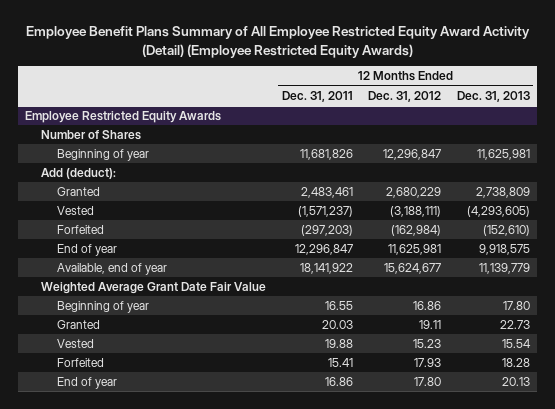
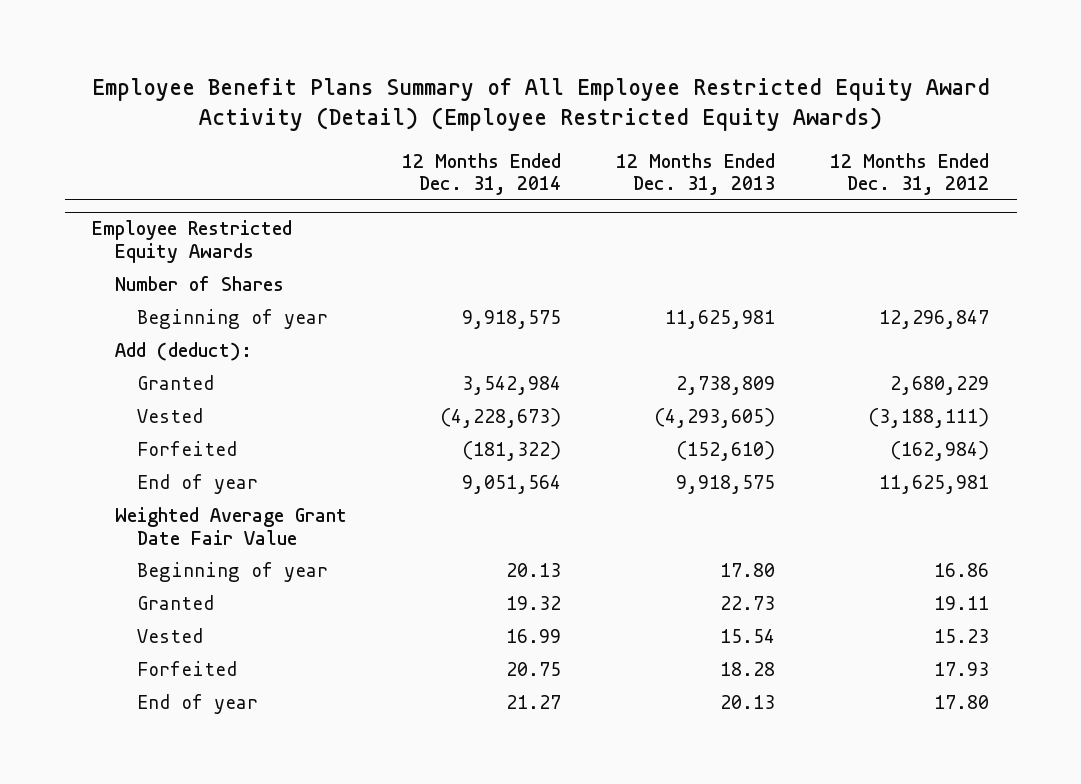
- | 12 Months Ended Dec. 31, 2011 | 12 Months Ended Dec. 31, 2012 | 12 Months Ended Dec. 31, 2013
+ | 12 Months Ended Dec. 31, 2014 | 12 Months Ended Dec. 31, 2013 | 12 Months Ended Dec. 31, 2012
@ Employee Restricted Equity Awards
- Available, end of year | 18,141,922 | 15,624,677 | 11,139,779

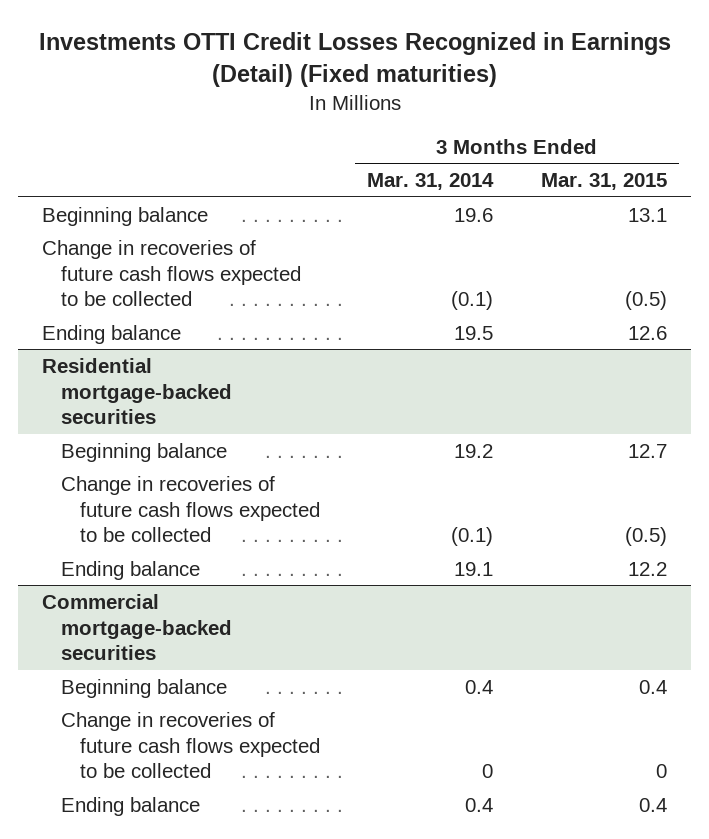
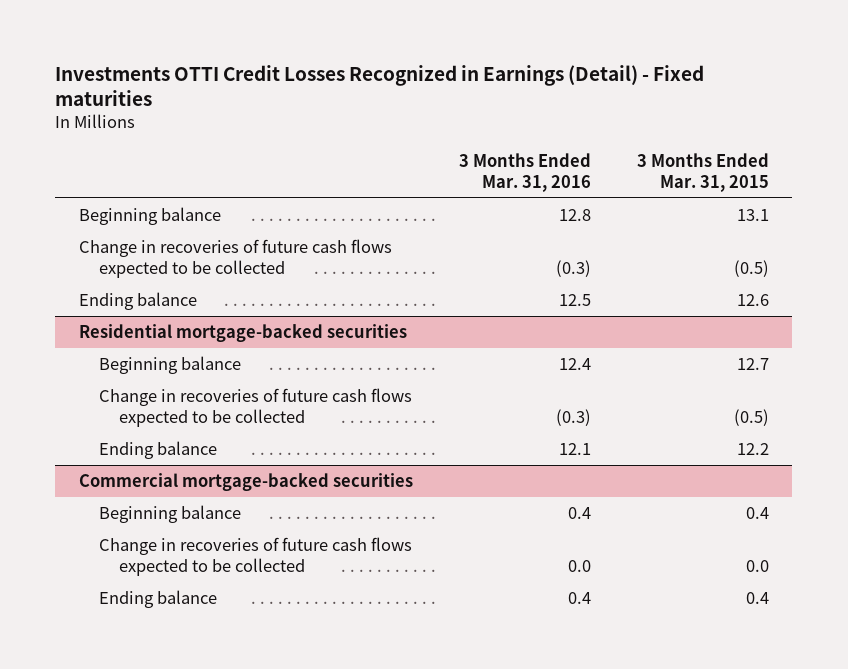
- Investments OTTI Credit Losses Recognized in Earnings (Detail) (Fixed maturities)
+ Investments OTTI Credit Losses Recognized in Earnings (Detail) - Fixed maturities
- | 3 Months Ended Mar. 31, 2014 | 3 Months Ended Mar. 31, 2015
+ | 3 Months Ended Mar. 31, 2016 | 3 Months Ended Mar. 31, 2015
@ Commercial mortgage-backed securities
- Change in recoveries of future cash flows expected to be collected | 0 | 0
+ Change in recoveries of future cash flows expected to be collected | 0.0 | 0.0

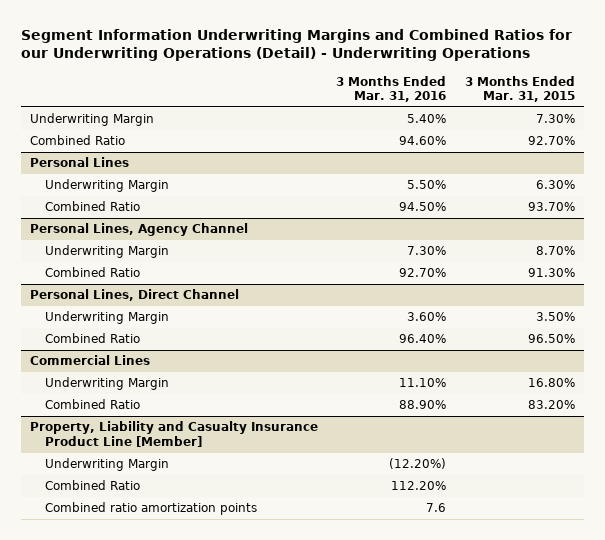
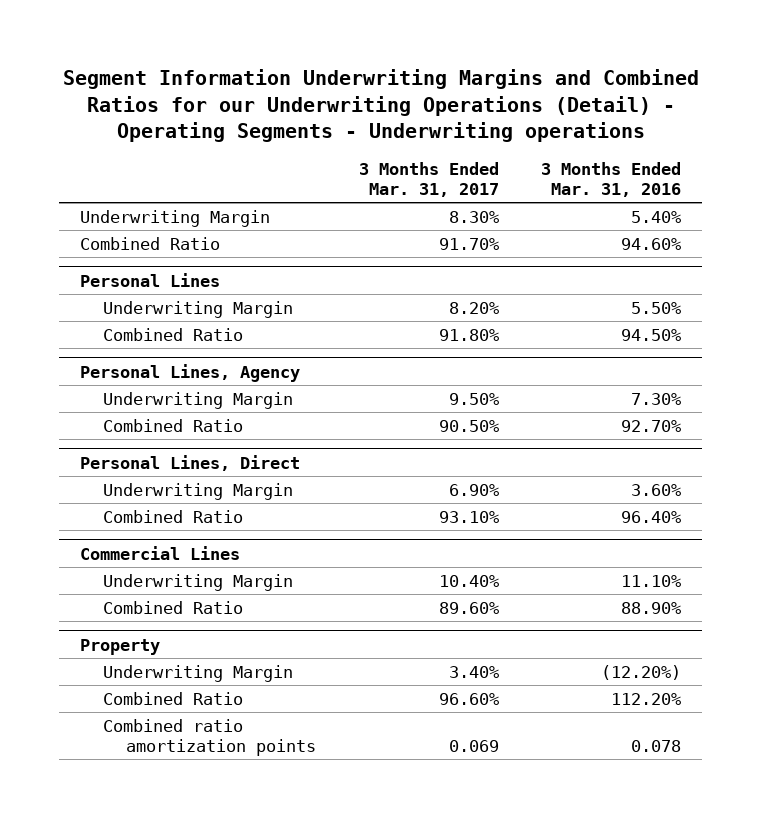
- Segment Information Underwriting Margins and Combined Ratios for our Underwriting Operations (Detail) - Underwriting Operations
+ Segment Information Underwriting Margins and Combined Ratios for our Underwriting Operations (Detail) - Operating Segments - Underwriting operations
- | 3 Months Ended Mar. 31, 2016 | 3 Months Ended Mar. 31, 2015
+ | 3 Months Ended Mar. 31, 2017 | 3 Months Ended Mar. 31, 2016
- Personal Lines, Agency Channel
+ Personal Lines, Agency
- Personal Lines, Direct Channel
+ Personal Lines, Direct
- Property, Liability and Casualty Insurance Product Line [Member]
+ Property
- Combined ratio amortization points | 7.6 |
+ Combined ratio amortization points | 0.069 | 0.078

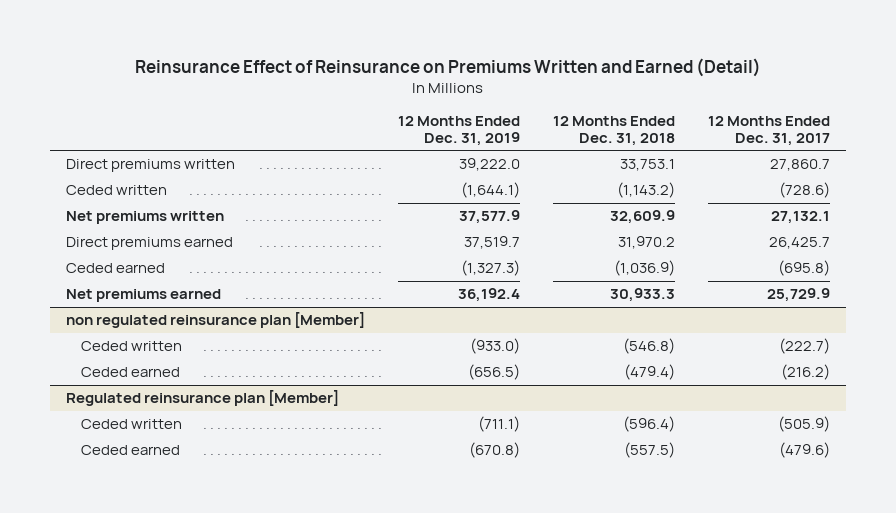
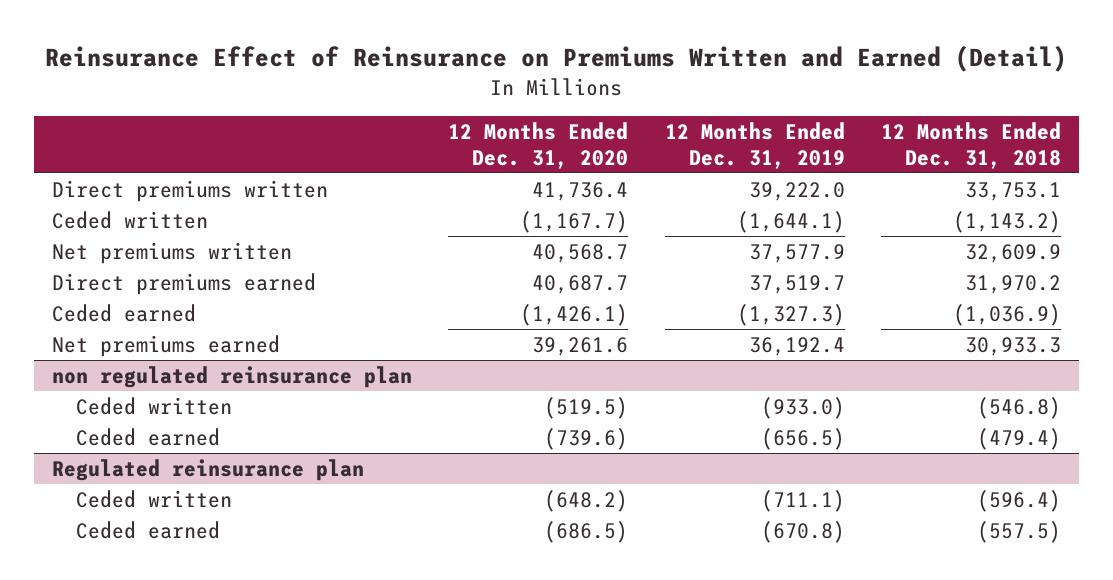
- | 12 Months Ended Dec. 31, 2019 | 12 Months Ended Dec. 31, 2018 | 12 Months Ended Dec. 31, 2017
+ | 12 Months Ended Dec. 31, 2020 | 12 Months Ended Dec. 31, 2019 | 12 Months Ended Dec. 31, 2018
- non regulated reinsurance plan [Member]
+ non regulated reinsurance plan
- Regulated reinsurance plan [Member]
+ Regulated reinsurance plan

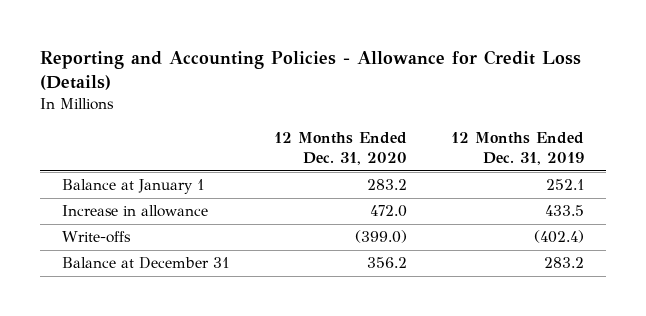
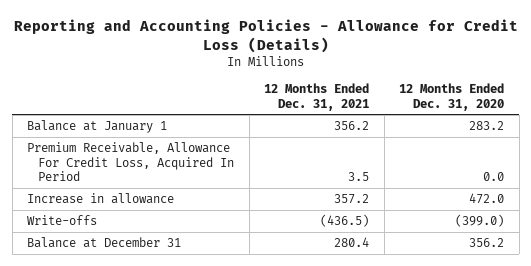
- | 12 Months Ended Dec. 31, 2020 | 12 Months Ended Dec. 31, 2019
+ | 12 Months Ended Dec. 31, 2021 | 12 Months Ended Dec. 31, 2020
+ Premium Receivable, Allowance For Credit Loss, Acquired In Period | 3.5 | 0.0

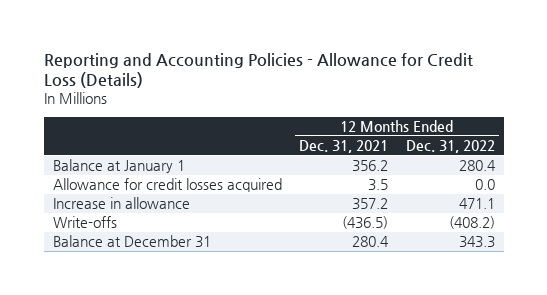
- | 12 Months Ended Dec. 31, 2021 | 12 Months Ended Dec. 31, 2020
+ | 12 Months Ended Dec. 31, 2021 | 12 Months Ended Dec. 31, 2022
- Premium Receivable, Allowance For Credit Loss, Acquired In Period | 3.5 | 0.0
+ Allowance for credit losses acquired | 3.5 | 0.0

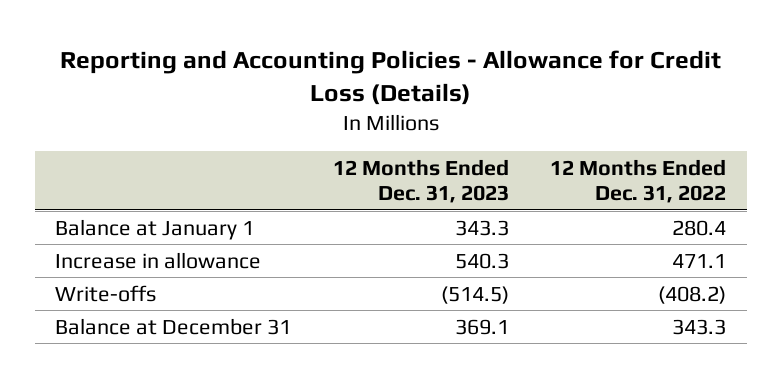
- | 12 Months Ended Dec. 31, 2021 | 12 Months Ended Dec. 31, 2022
+ | 12 Months Ended Dec. 31, 2023 | 12 Months Ended Dec. 31, 2022
- Allowance for credit losses acquired | 3.5 | 0.0

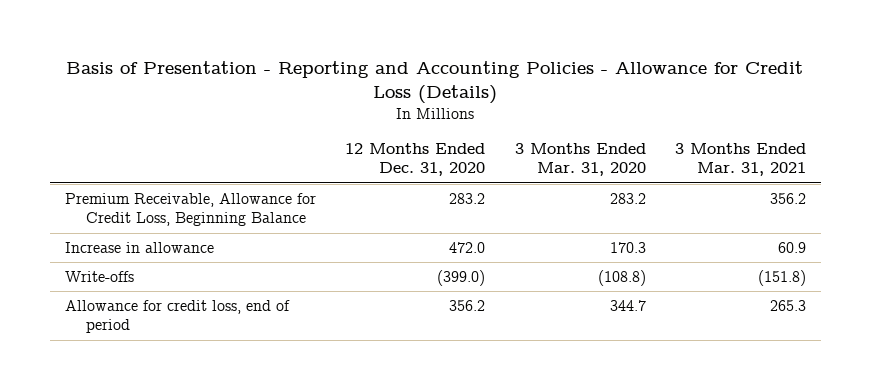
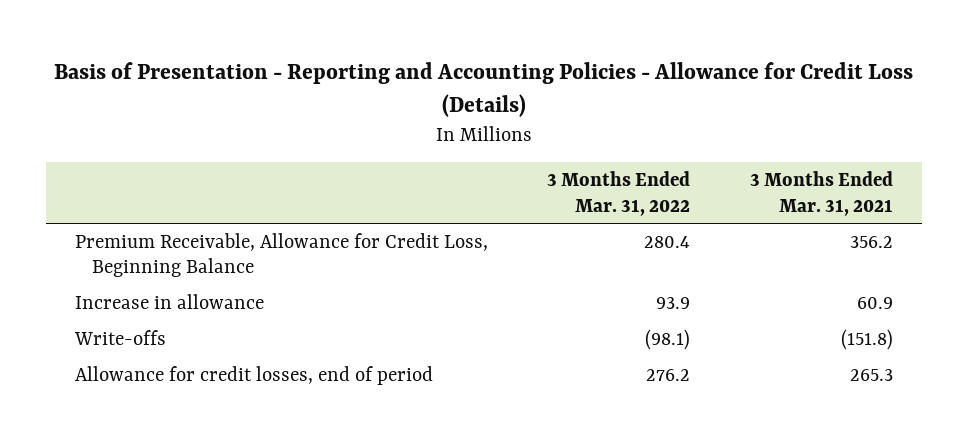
- | 12 Months Ended Dec. 31, 2020 | 3 Months Ended Mar. 31, 2020 | 3 Months Ended Mar. 31, 2021
+ | 3 Months Ended Mar. 31, 2022 | 3 Months Ended Mar. 31, 2021
- Allowance for credit loss, end of period | 356.2 | 344.7 | 265.3
+ Allowance for credit losses, end of period | 276.2 | 265.3

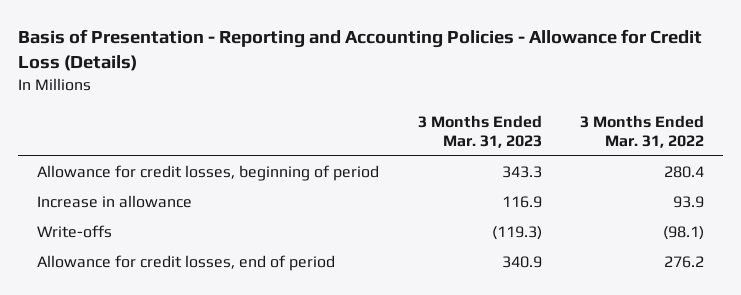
- | 3 Months Ended Mar. 31, 2022 | 3 Months Ended Mar. 31, 2021
+ | 3 Months Ended Mar. 31, 2023 | 3 Months Ended Mar. 31, 2022
- Premium Receivable, Allowance for Credit Loss, Beginning Balance | 280.4 | 356.2
+ Allowance for credit losses, beginning of period | 343.3 | 280.4

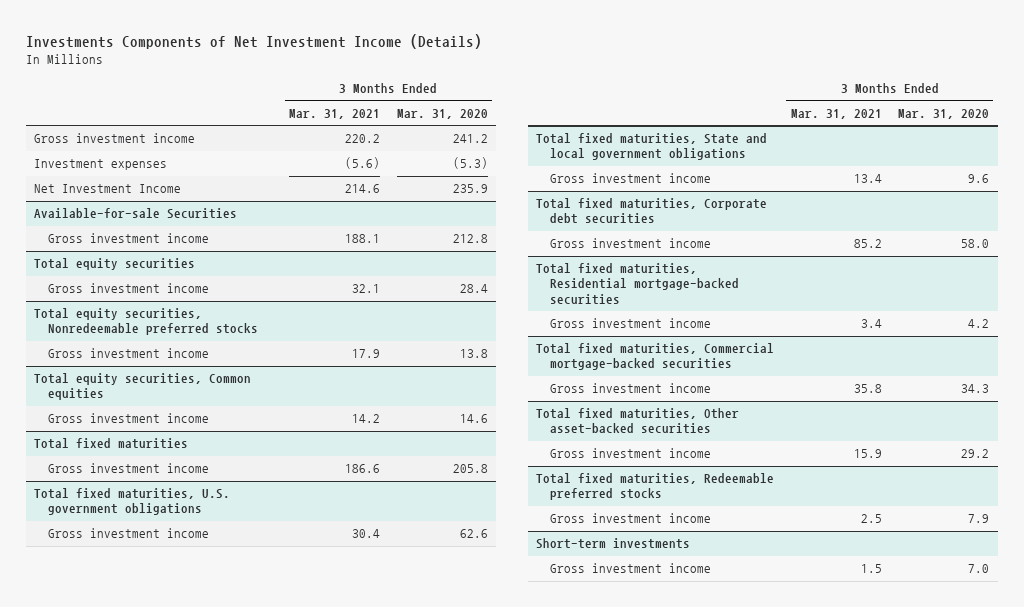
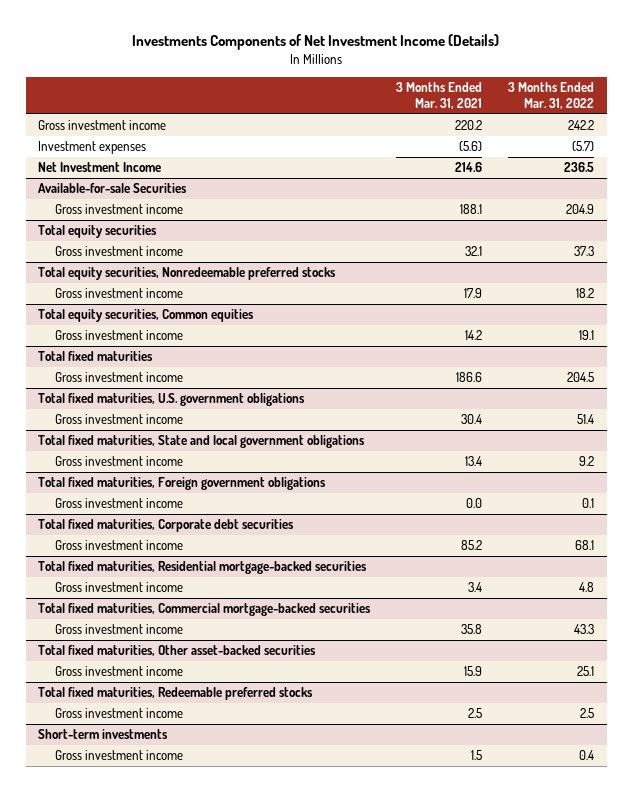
- | 3 Months Ended Mar. 31, 2021 | 3 Months Ended Mar. 31, 2020
+ | 3 Months Ended Mar. 31, 2021 | 3 Months Ended Mar. 31, 2022
+ Total fixed maturities, Foreign government obligations
+ Gross investment income | 0.0 | 0.1

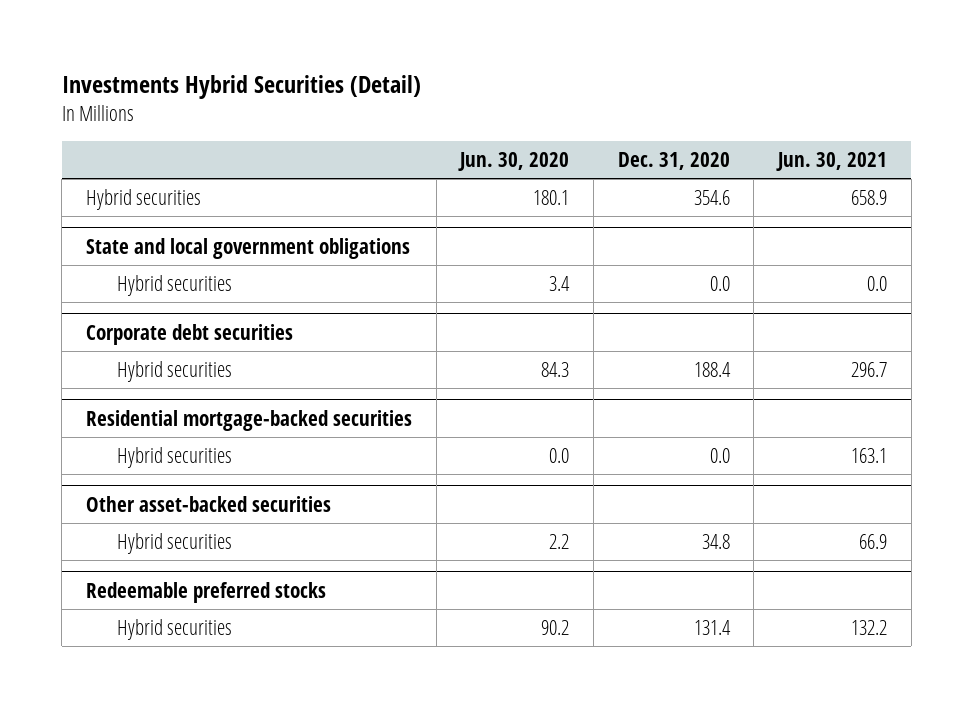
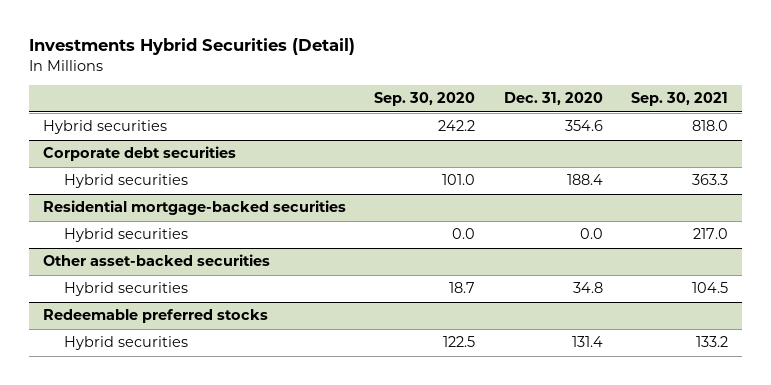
- | Jun. 30, 2020 | Dec. 31, 2020 | Jun. 30, 2021
+ | Sep. 30, 2020 | Dec. 31, 2020 | Sep. 30, 2021
- State and local government obligations
- Hybrid securities | 3.4 | 0.0 | 0.0

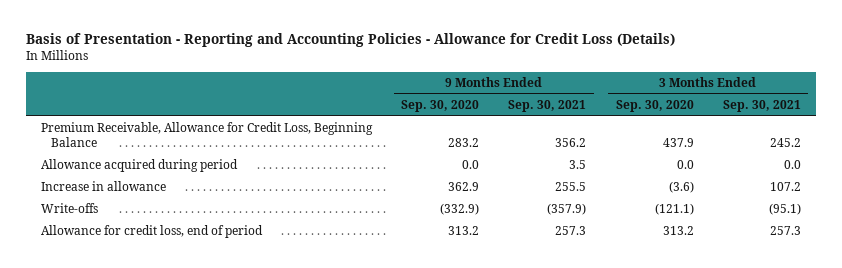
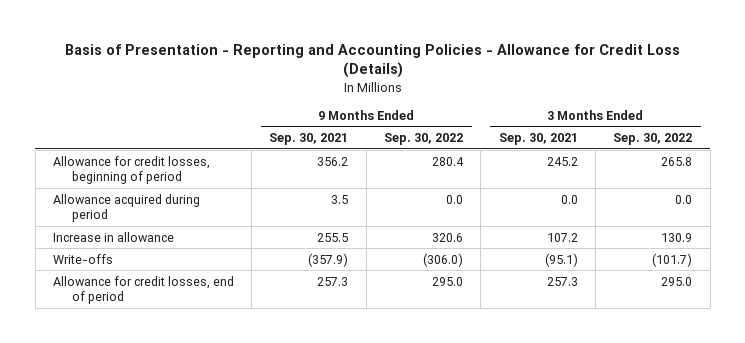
- | 9 Months Ended Sep. 30, 2020 | 9 Months Ended Sep. 30, 2021 | 3 Months Ended Sep. 30, 2020 | 3 Months Ended Sep. 30, 2021
+ | 9 Months Ended Sep. 30, 2021 | 9 Months Ended Sep. 30, 2022 | 3 Months Ended Sep. 30, 2021 | 3 Months Ended Sep. 30, 2022
- Premium Receivable, Allowance for Credit Loss, Beginning Balance | 283.2 | 356.2 | 437.9 | 245.2
+ Allowance for credit losses, beginning of period | 356.2 | 280.4 | 245.2 | 265.8
- Allowance for credit loss, end of period | 313.2 | 257.3 | 313.2 | 257.3
+ Allowance for credit losses, end of period | 257.3 | 295.0 | 257.3 | 295.0

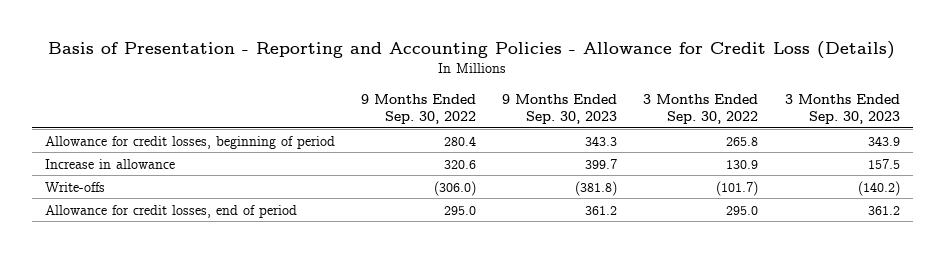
- | 9 Months Ended Sep. 30, 2021 | 9 Months Ended Sep. 30, 2022 | 3 Months Ended Sep. 30, 2021 | 3 Months Ended Sep. 30, 2022
+ | 9 Months Ended Sep. 30, 2022 | 9 Months Ended Sep. 30, 2023 | 3 Months Ended Sep. 30, 2022 | 3 Months Ended Sep. 30, 2023
- Allowance acquired during period | 3.5 | 0.0 | 0.0 | 0.0

